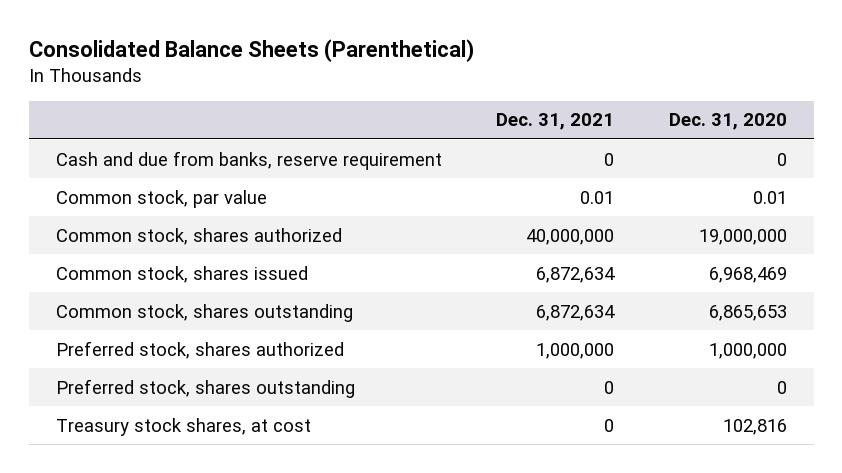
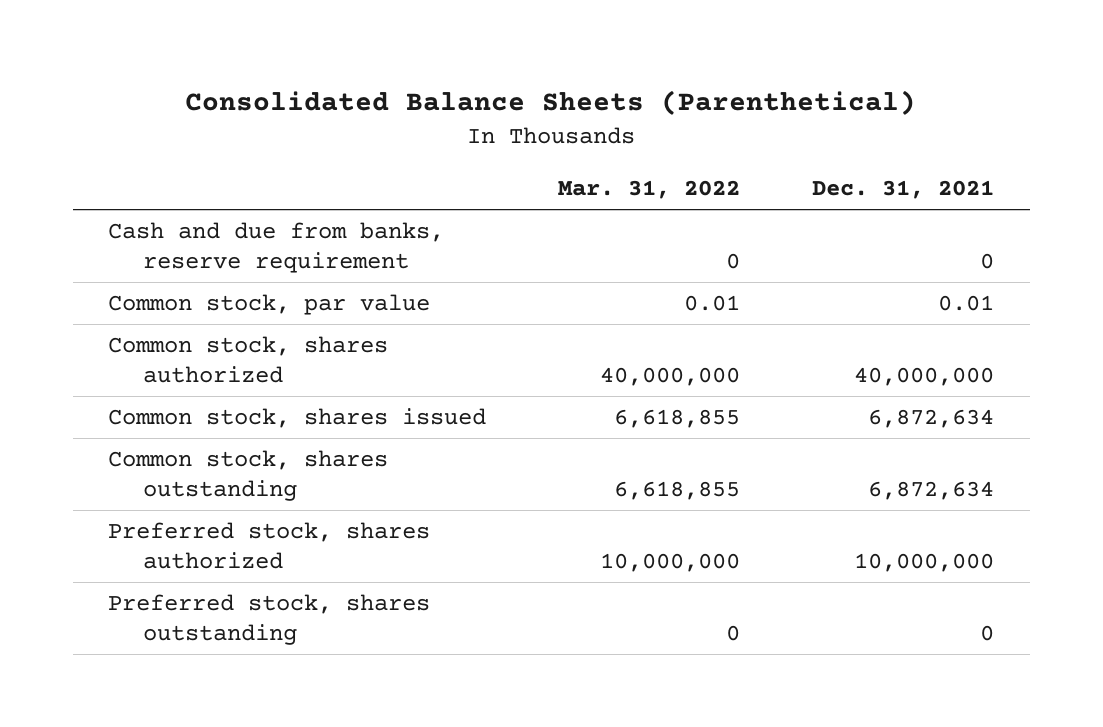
- | Dec. 31, 2021 | Dec. 31, 2020
+ | Mar. 31, 2022 | Dec. 31, 2021
- Preferred stock, shares authorized | 1,000,000 | 1,000,000
+ Preferred stock, shares authorized | 10,000,000 | 10,000,000
- Treasury stock shares, at cost | 0 | 102,816

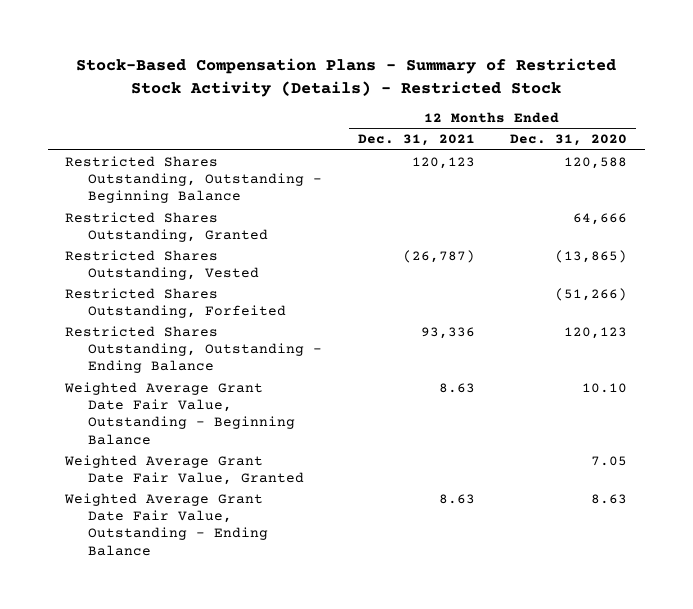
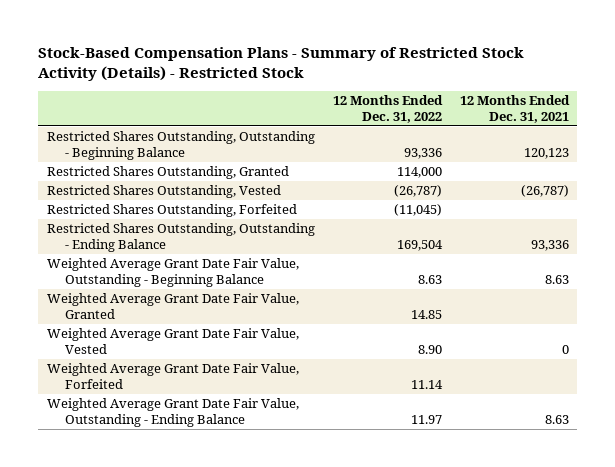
- | 12 Months Ended Dec. 31, 2021 | 12 Months Ended Dec. 31, 2020
+ | 12 Months Ended Dec. 31, 2022 | 12 Months Ended Dec. 31, 2021
+ Weighted Average Grant Date Fair Value, Vested | 8.90 | 0
+ Weighted Average Grant Date Fair Value, Forfeited | 11.14 |

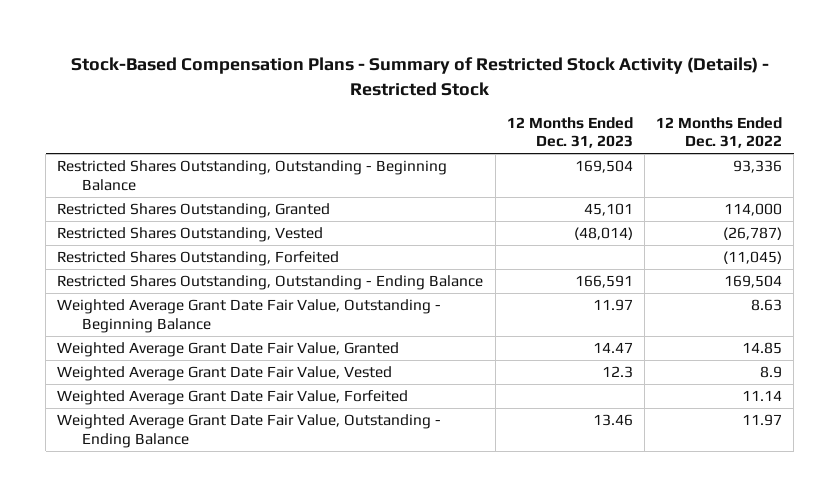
- | 12 Months Ended Dec. 31, 2022 | 12 Months Ended Dec. 31, 2021
+ | 12 Months Ended Dec. 31, 2023 | 12 Months Ended Dec. 31, 2022
- Weighted Average Grant Date Fair Value, Vested | 8.90 | 0
+ Weighted Average Grant Date Fair Value, Vested | 12.3 | 8.9

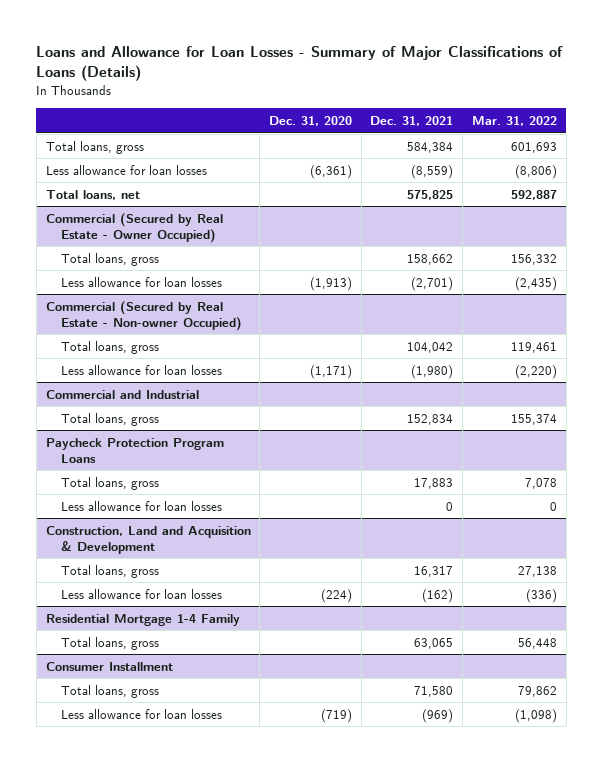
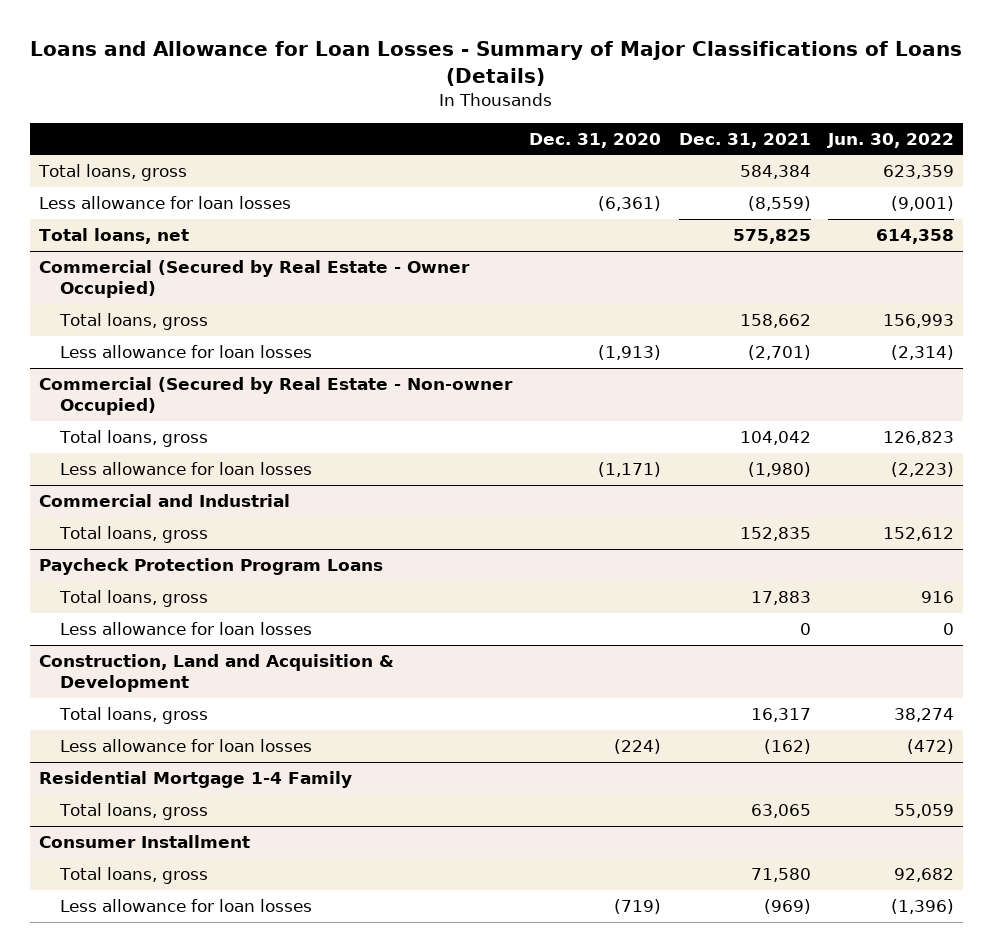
- | Dec. 31, 2020 | Dec. 31, 2021 | Mar. 31, 2022
+ | Dec. 31, 2020 | Dec. 31, 2021 | Jun. 30, 2022
@ Commercial and Industrial
- Total loans, gross | | 152,834 | 155,374
+ Total loans, gross | | 152,835 | 152,612

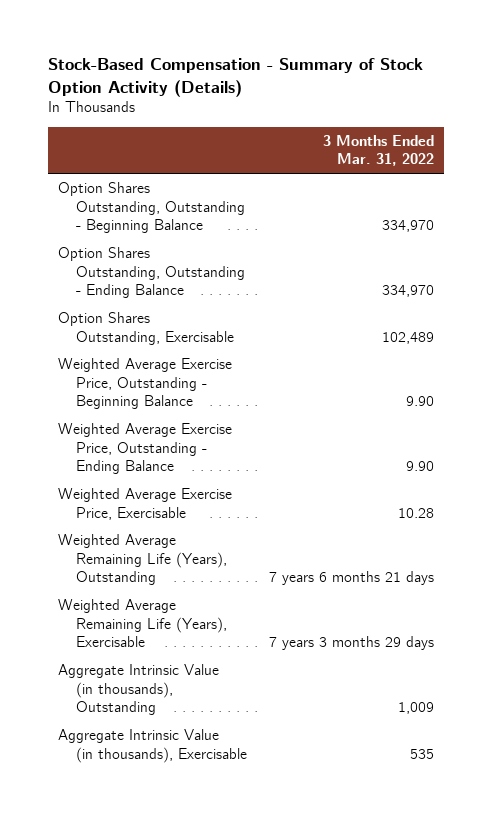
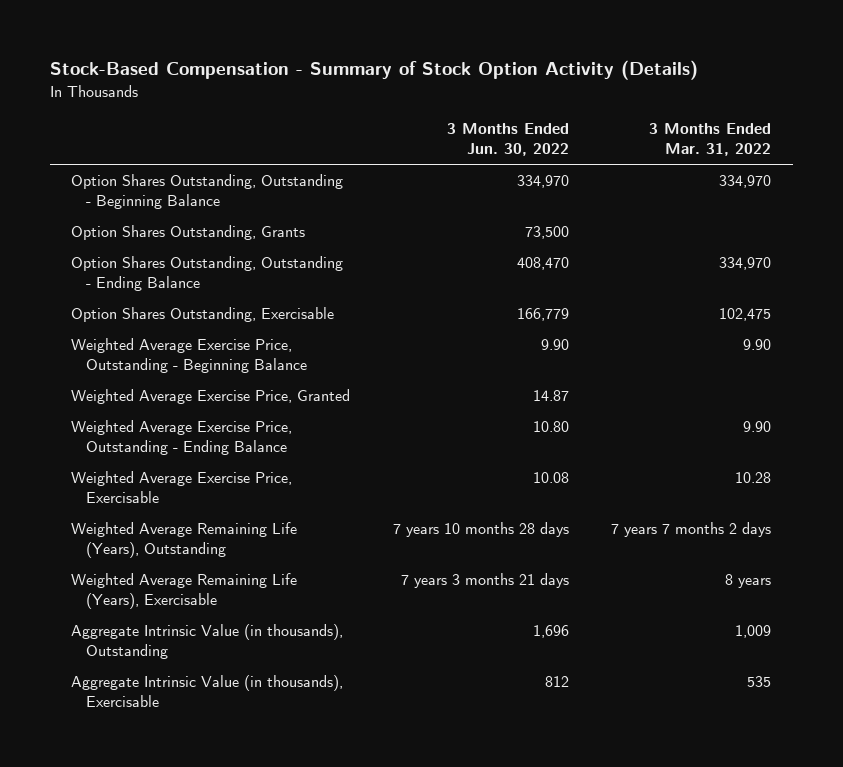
- | 3 Months Ended Mar. 31, 2022
+ | 3 Months Ended Jun. 30, 2022 | 3 Months Ended Mar. 31, 2022
+ Option Shares Outstanding, Grants | 73,500 |
- Option Shares Outstanding, Exercisable | 102,489
+ Option Shares Outstanding, Exercisable | 166,779 | 102,475
+ Weighted Average Exercise Price, Granted | 14.87 |
- Weighted Average Remaining Life (Years), Outstanding | 7 years 6 months 21 days
- Weighted Average Remaining Life (Years), Exercisable | 7 years 3 months 29 days
+ Weighted Average Remaining Life (Years), Outstanding | 7 years 10 months 28 days | 7 years 7 months 2 days
+ Weighted Average Remaining Life (Years), Exercisable | 7 years 3 months 21 days | 8 years

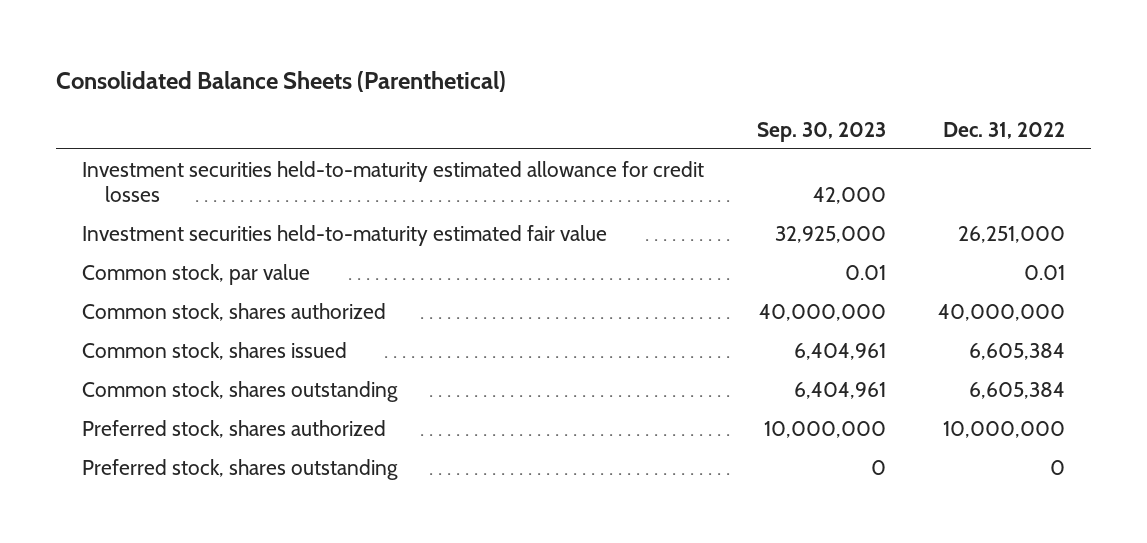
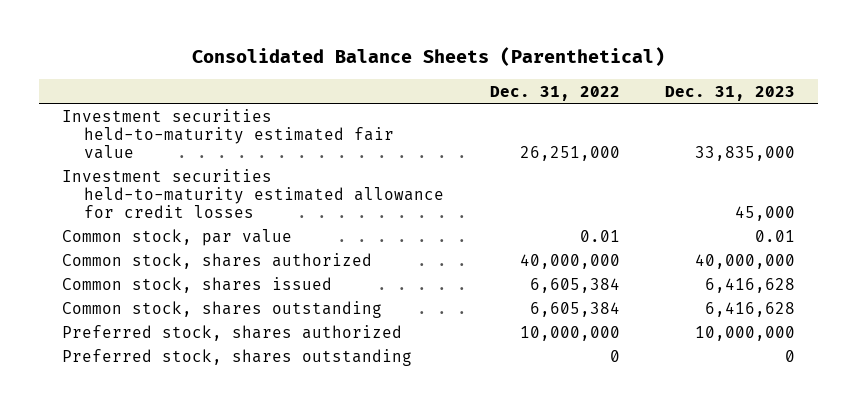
- | Sep. 30, 2023 | Dec. 31, 2022
+ | Dec. 31, 2022 | Dec. 31, 2023
moved down: Investment securities held-to-maturity estimated allowance for credit losses | | 45,000

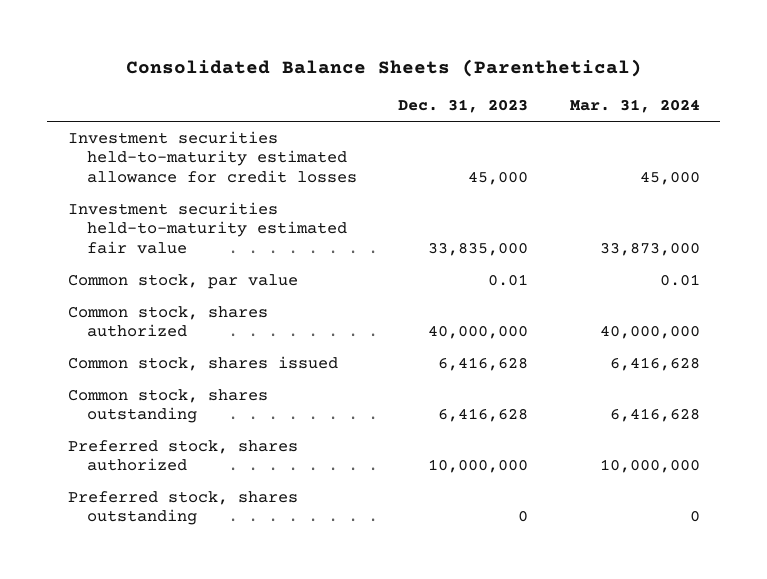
- | Dec. 31, 2022 | Dec. 31, 2023
+ | Dec. 31, 2023 | Mar. 31, 2024
moved down: Investment securities held-to-maturity estimated fair value | 33,835,000 | 33,873,000

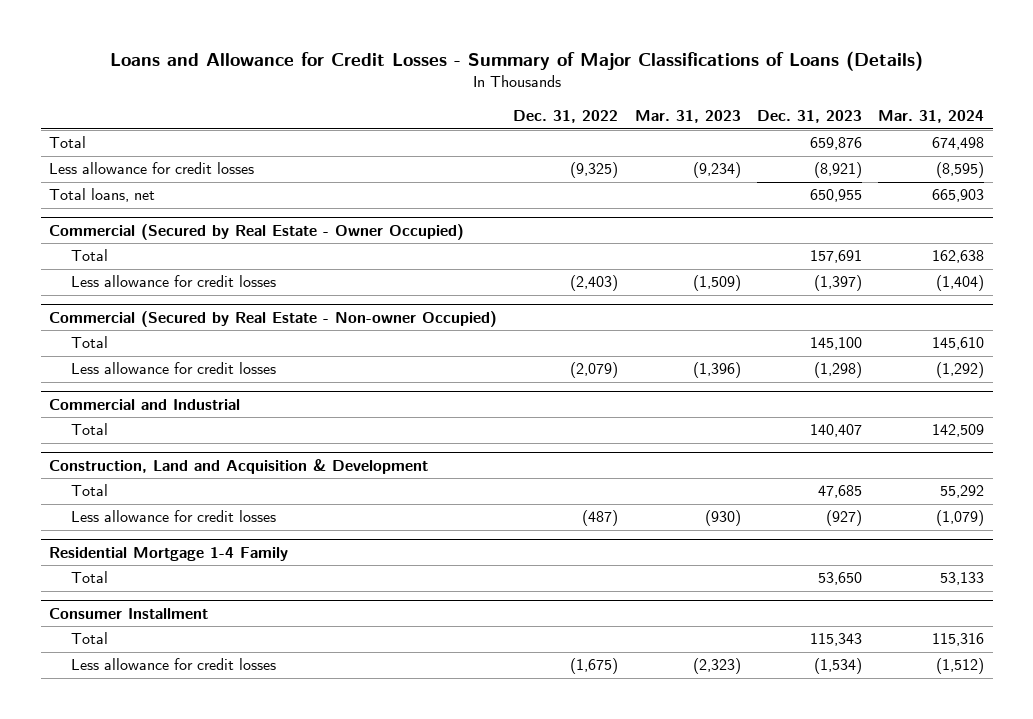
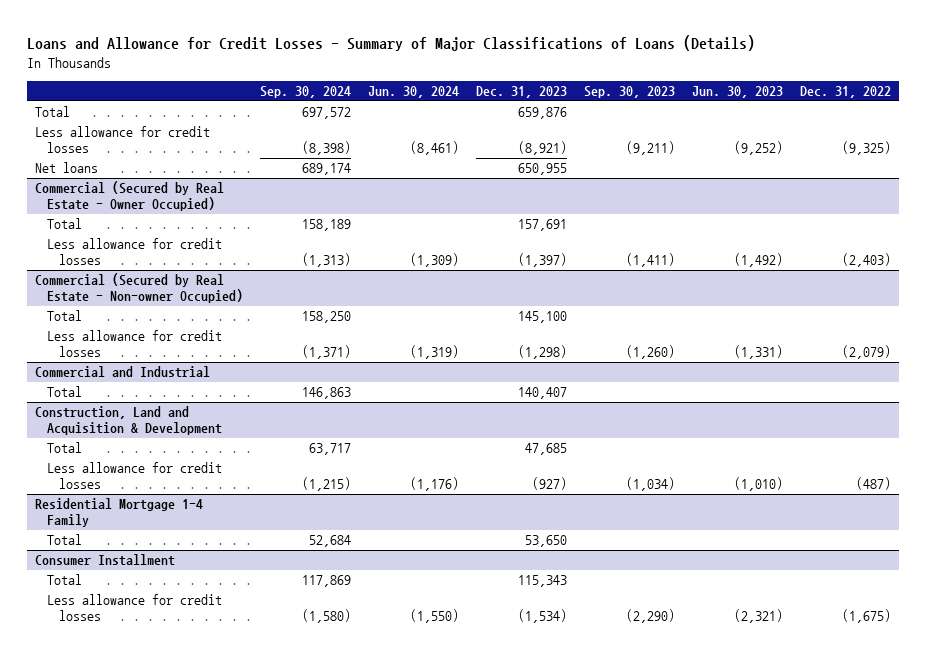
- | Dec. 31, 2022 | Mar. 31, 2023 | Dec. 31, 2023 | Mar. 31, 2024
+ | Sep. 30, 2024 | Jun. 30, 2024 | Dec. 31, 2023 | Sep. 30, 2023 | Jun. 30, 2023 | Dec. 31, 2022
- Total loans, net | | | 650,955 | 665,903
+ Net loans | 689,174 | | 650,955 | | |

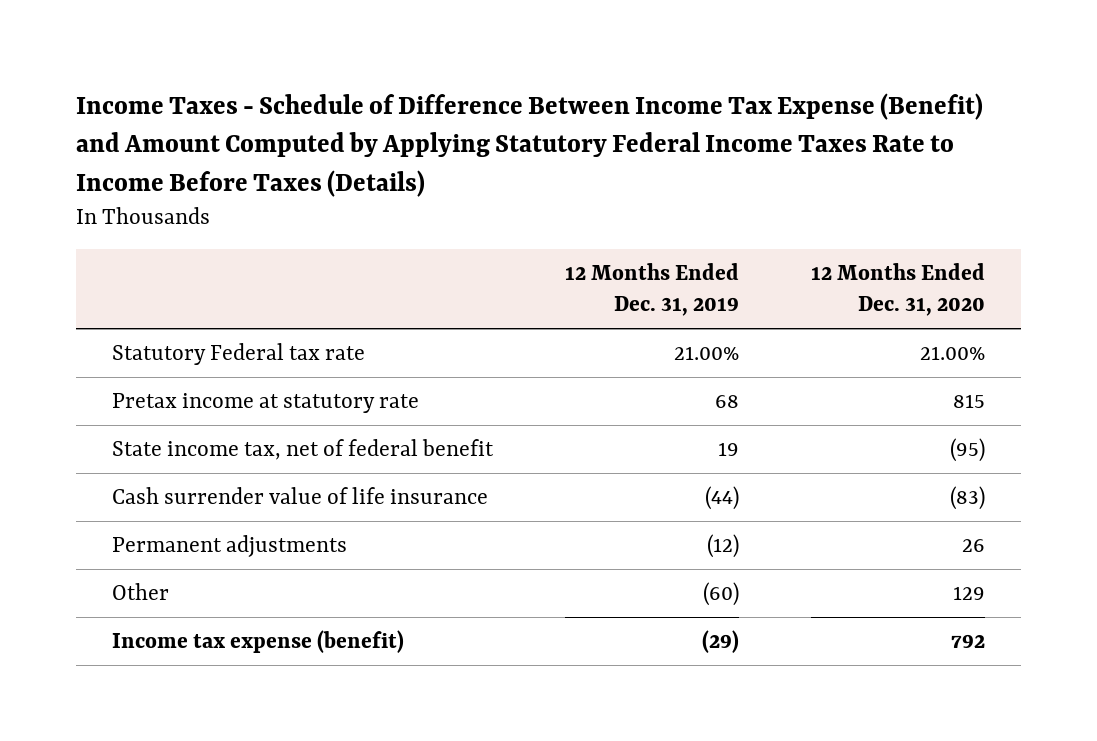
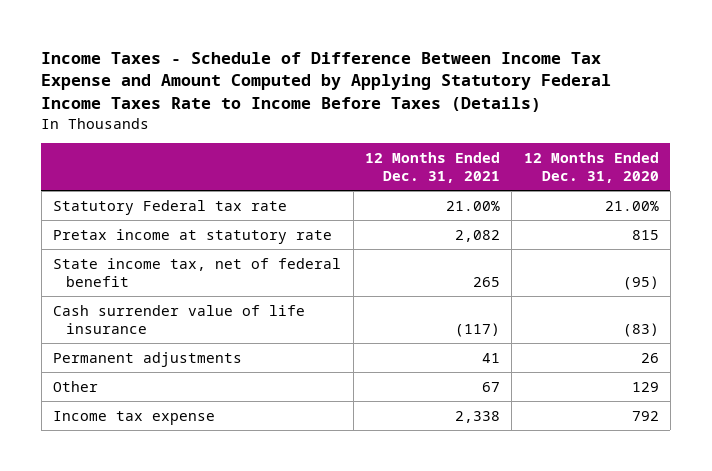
- Income Taxes - Schedule of Difference Between Income Tax Expense (Benefit) and Amount Computed by Applying Statutory Federal Income Taxes Rate to Income Before Taxes (Details)
+ Income Taxes - Schedule of Difference Between Income Tax Expense and Amount Computed by Applying Statutory Federal Income Taxes Rate to Income Before Taxes (Details)
- | 12 Months Ended Dec. 31, 2019 | 12 Months Ended Dec. 31, 2020
+ | 12 Months Ended Dec. 31, 2021 | 12 Months Ended Dec. 31, 2020
- Income tax expense (benefit) | (29) | 792
+ Income tax expense | 2,338 | 792

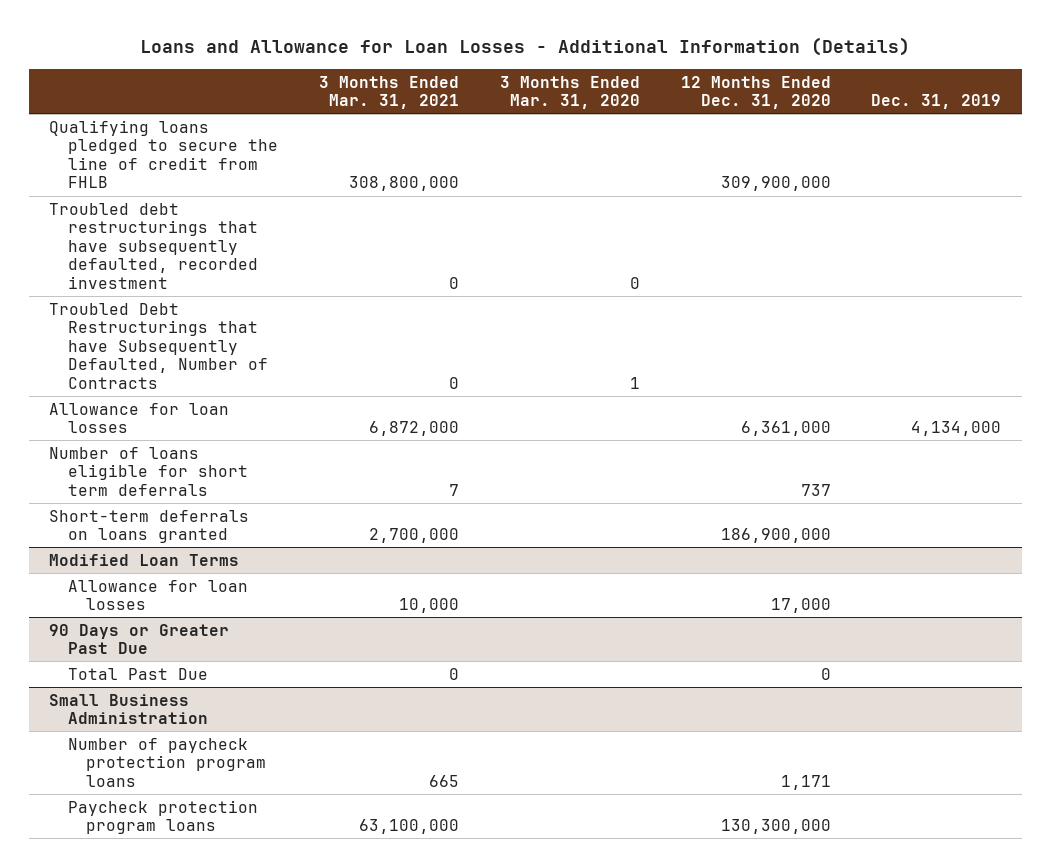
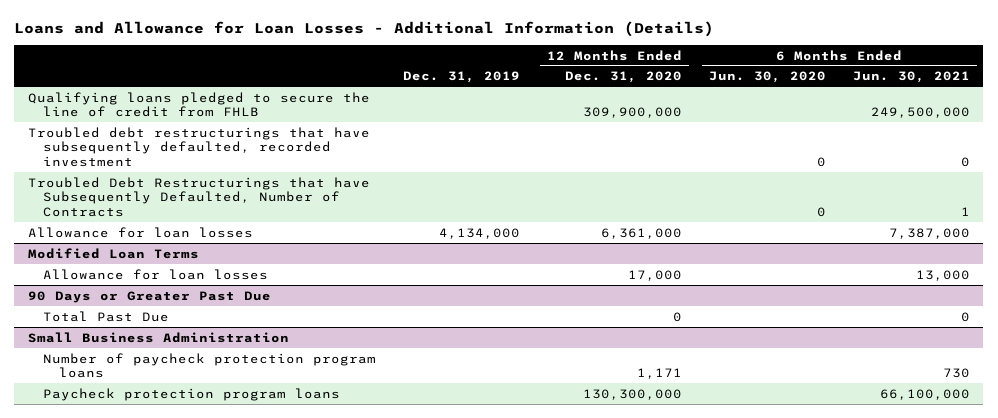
- | 3 Months Ended Mar. 31, 2021 | 3 Months Ended Mar. 31, 2020 | 12 Months Ended Dec. 31, 2020 | Dec. 31, 2019
+ | Dec. 31, 2019 | 12 Months Ended Dec. 31, 2020 | 6 Months Ended Jun. 30, 2020 | 6 Months Ended Jun. 30, 2021
- Number of loans eligible for short term deferrals | 7 | | 737 |
- Short-term deferrals on loans granted | 2,700,000 | | 186,900,000 |

